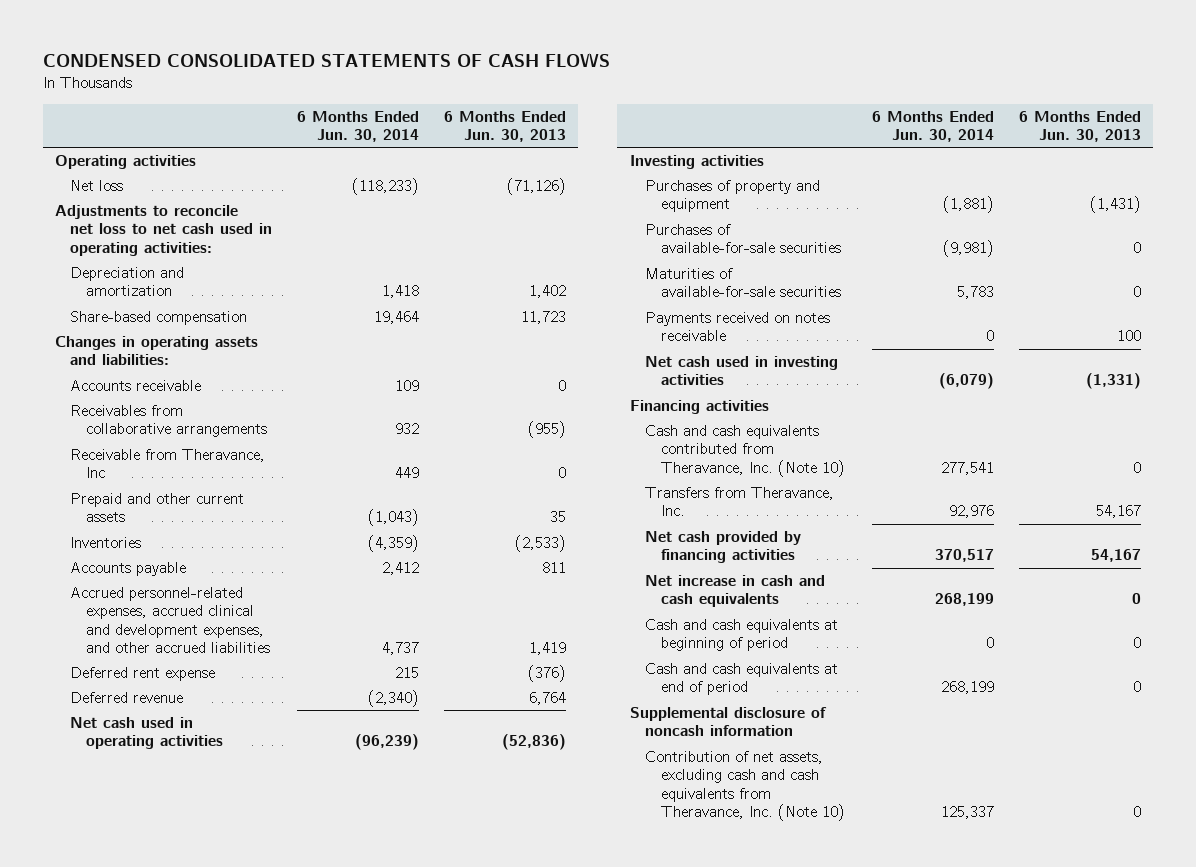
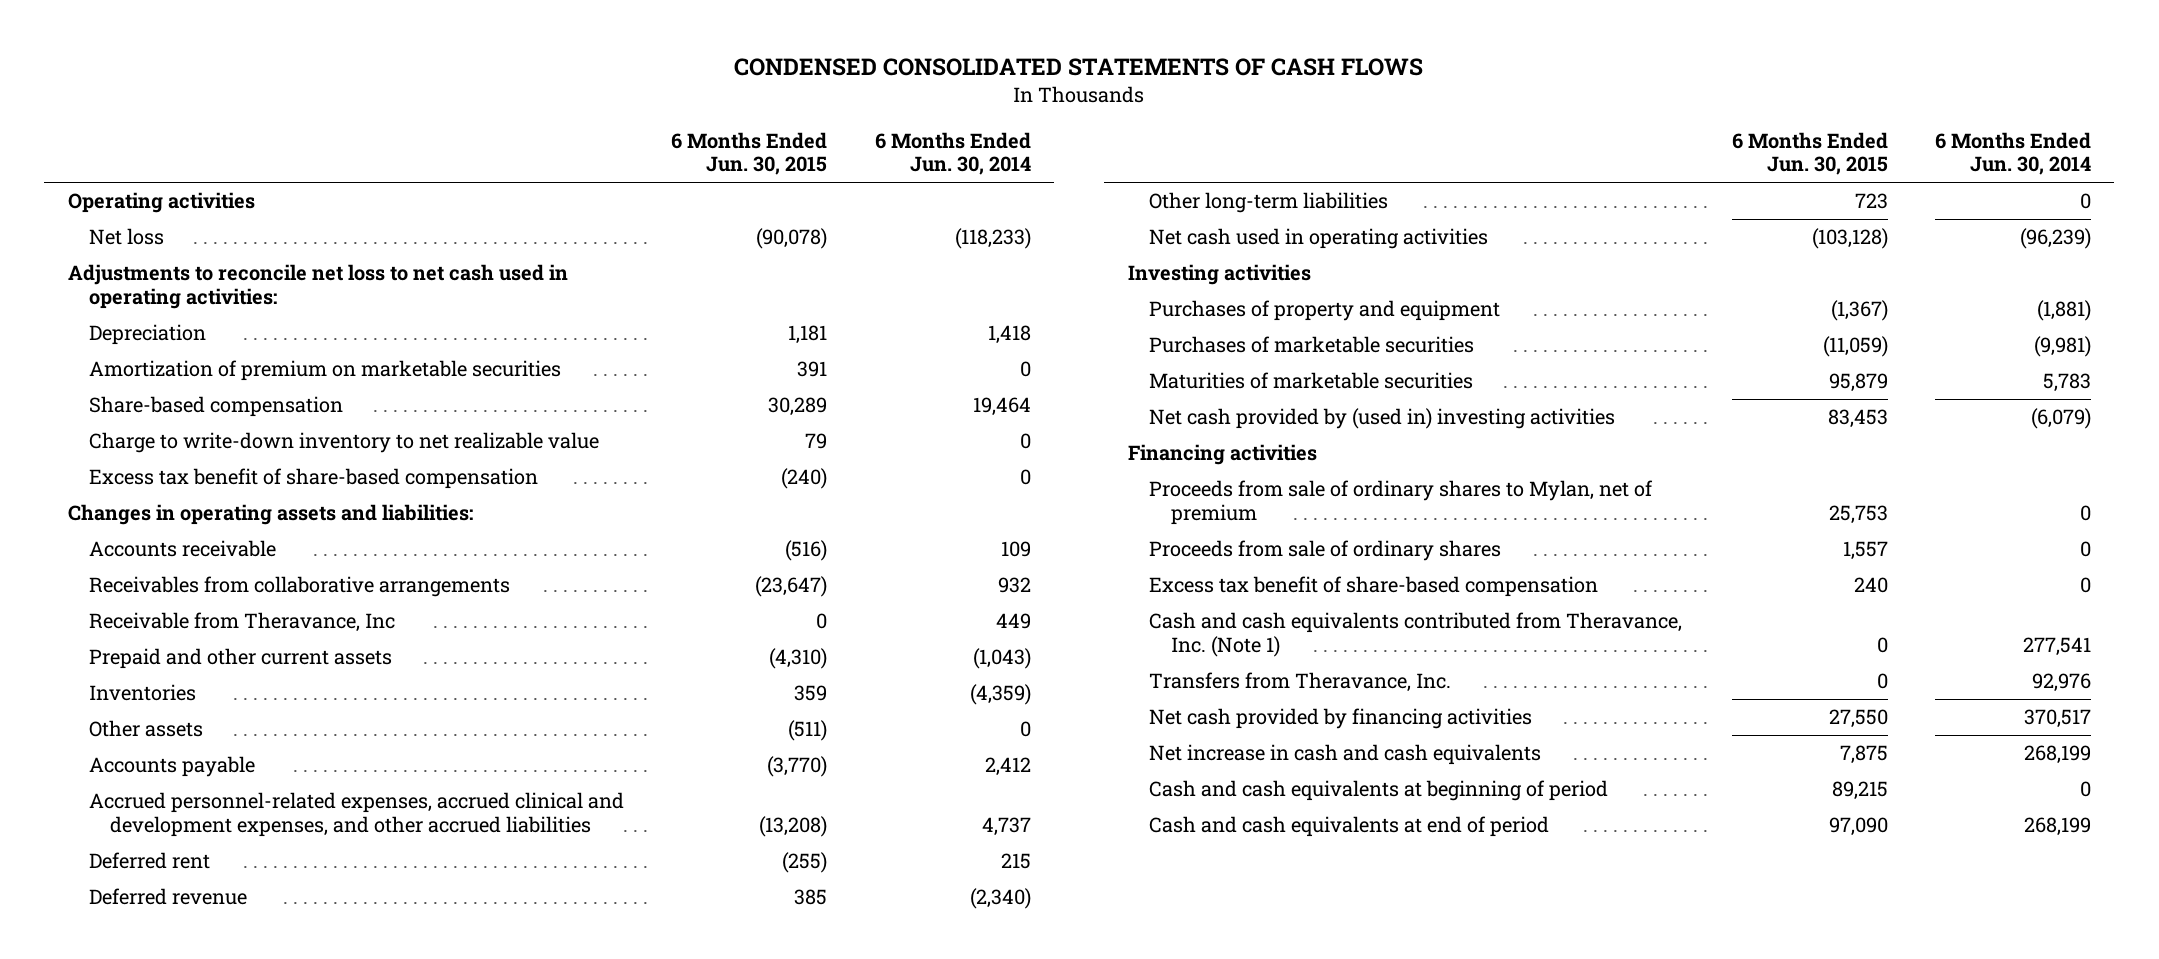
- | 6 Months Ended Jun. 30, 2014 | 6 Months Ended Jun. 30, 2013
+ | 6 Months Ended Jun. 30, 2015 | 6 Months Ended Jun. 30, 2014
- Depreciation and amortization | 1,418 | 1,402
+ Depreciation | 1,181 | 1,418
+ Amortization of premium on marketable securities | 391 | 0
+ Charge to write-down inventory to net realizable value | 79 | 0
+ Excess tax benefit of share-based compensation | (240) | 0
+ Other assets | (511) | 0
- Deferred rent expense | 215 | (376)
+ Deferred rent | (255) | 215
+ Other long-term liabilities | 723 | 0
- Purchases of available-for-sale securities | (9,981) | 0
- Maturities of available-for-sale securities | 5,783 | 0
- Payments received on notes receivable | 0 | 100
- Net cash used in investing activities | (6,079) | (1,331)
+ Purchases of marketable securities | (11,059) | (9,981)
+ Maturities of marketable securities | 95,879 | 5,783
+ Net cash provided by (used in) investing activities | 83,453 | (6,079)
- Cash and cash equivalents contributed from Theravance, Inc. (Note 10) | 277,541 | 0
+ Proceeds from sale of ordinary shares to Mylan, net of premium | 25,753 | 0
+ Proceeds from sale of ordinary shares | 1,557 | 0
+ Excess tax benefit of share-based compensation | 240 | 0
+ Cash and cash equivalents contributed from Theravance, Inc. (Note 1) | 0 | 277,541
- Supplemental disclosure of noncash information
- Contribution of net assets, excluding cash and cash equivalents from Theravance, Inc. (Note 10) | 125,337 | 0

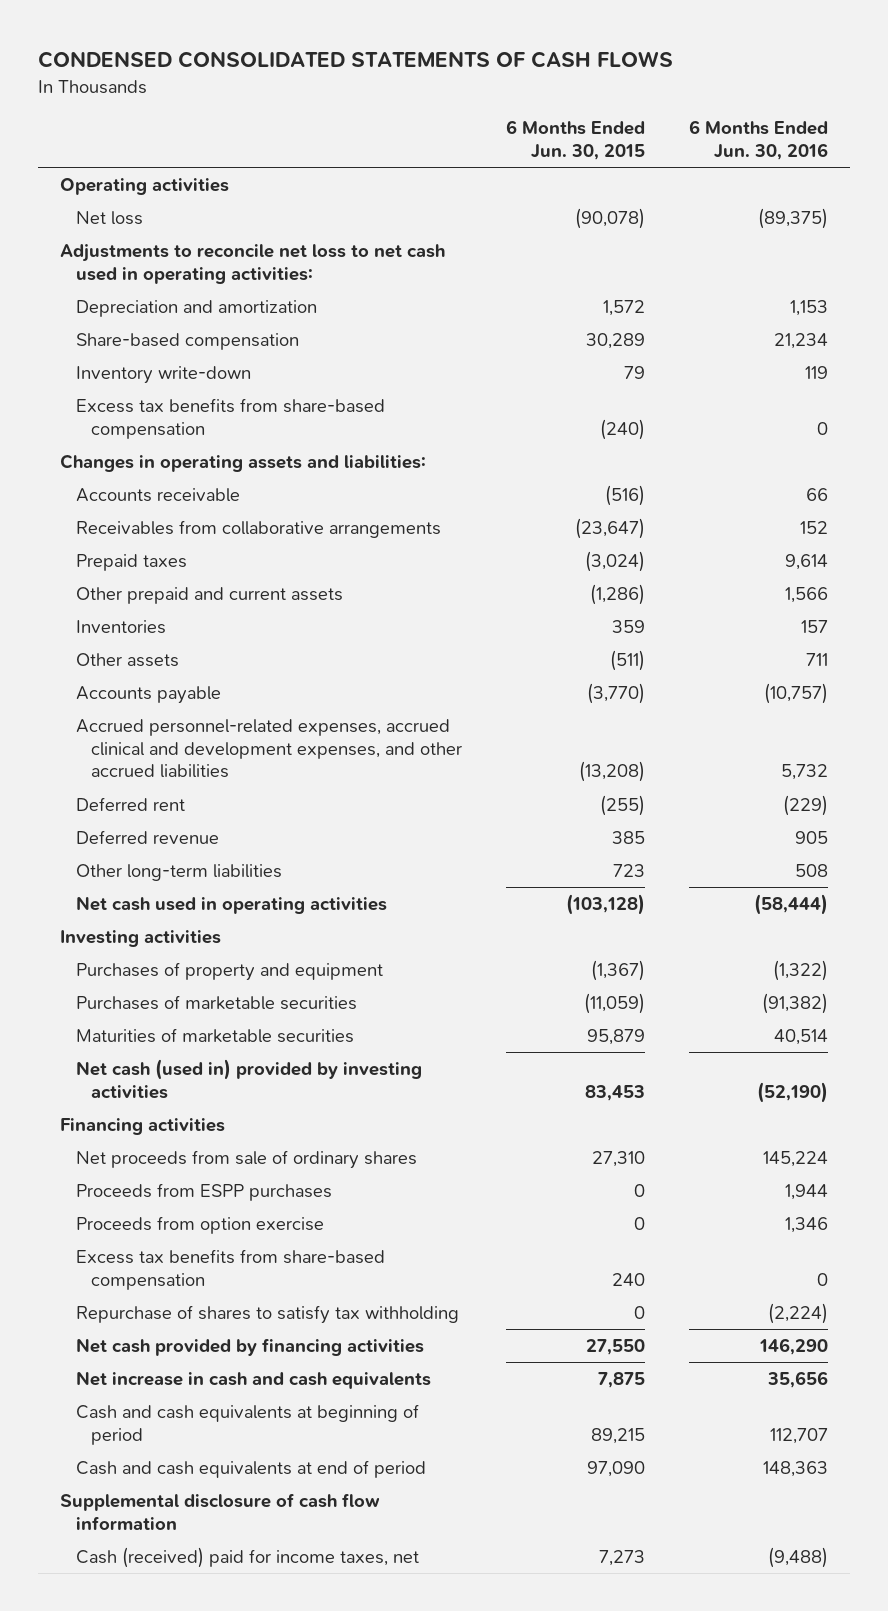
- | 6 Months Ended Jun. 30, 2015 | 6 Months Ended Jun. 30, 2014
+ | 6 Months Ended Jun. 30, 2015 | 6 Months Ended Jun. 30, 2016
- Depreciation | 1,181 | 1,418
- Amortization of premium on marketable securities | 391 | 0
+ Depreciation and amortization | 1,572 | 1,153
- Charge to write-down inventory to net realizable value | 79 | 0
- Excess tax benefit of share-based compensation | (240) | 0
+ Inventory write-down | 79 | 119
+ Excess tax benefits from share-based compensation | (240) | 0
- Receivable from Theravance, Inc | 0 | 449
- Prepaid and other current assets | (4,310) | (1,043)
+ Prepaid taxes | (3,024) | 9,614
+ Other prepaid and current assets | (1,286) | 1,566
- Net cash provided by (used in) investing activities | 83,453 | (6,079)
+ Net cash (used in) provided by investing activities | 83,453 | (52,190)
- Proceeds from sale of ordinary shares to Mylan, net of premium | 25,753 | 0
- Proceeds from sale of ordinary shares | 1,557 | 0
- Excess tax benefit of share-based compensation | 240 | 0
- Cash and cash equivalents contributed from Theravance, Inc. (Note 1) | 0 | 277,541
- Transfers from Theravance, Inc. | 0 | 92,976
+ Net proceeds from sale of ordinary shares | 27,310 | 145,224
+ Proceeds from ESPP purchases | 0 | 1,944
+ Proceeds from option exercise | 0 | 1,346
+ Excess tax benefits from share-based compensation | 240 | 0
+ Repurchase of shares to satisfy tax withholding | 0 | (2,224)
+ Supplemental disclosure of cash flow information
+ Cash (received) paid for income taxes, net | 7,273 | (9,488)

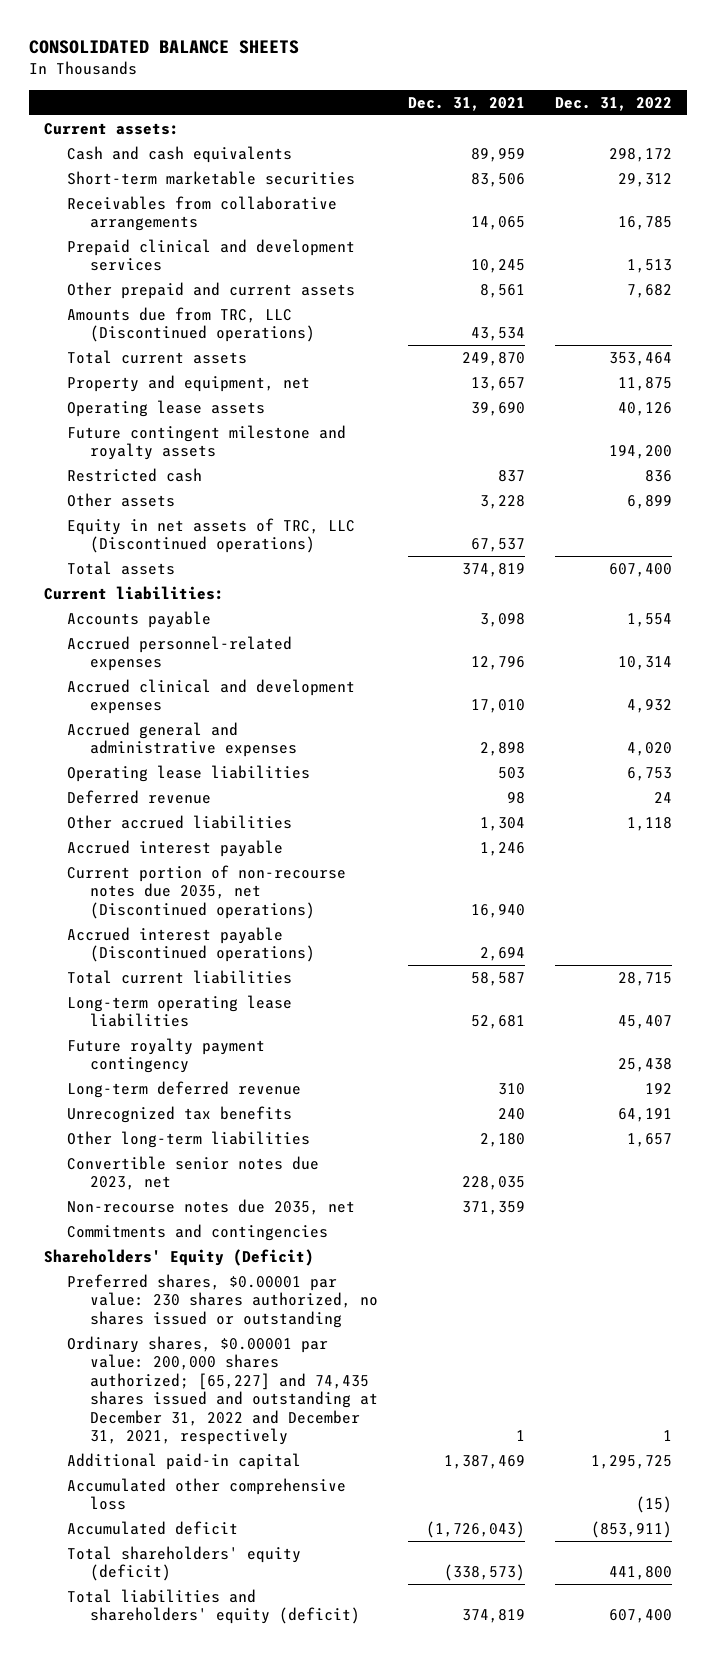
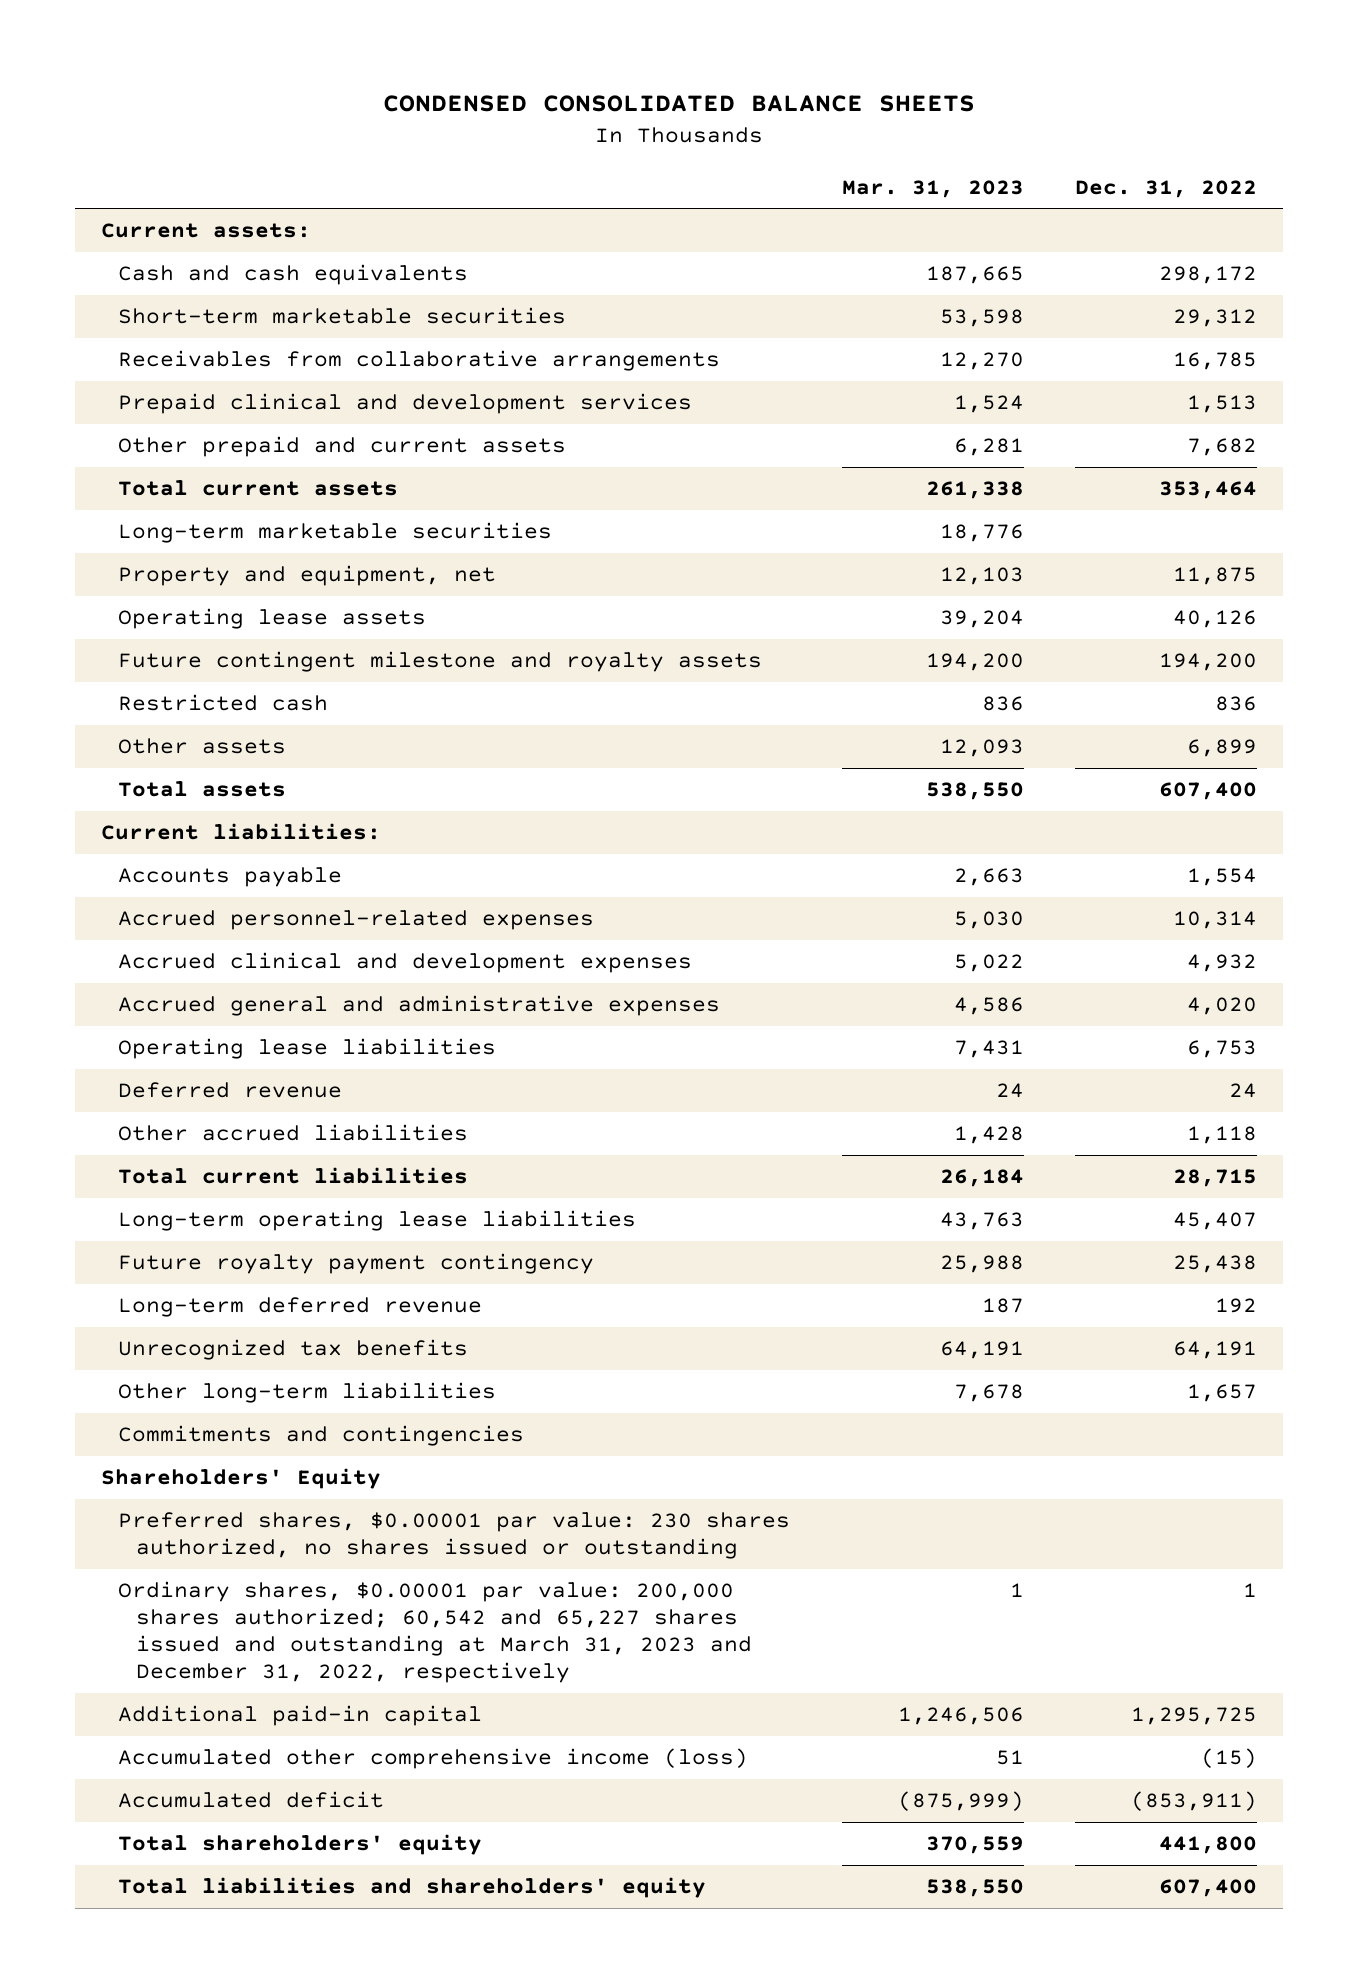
- CONSOLIDATED BALANCE SHEETS
+ CONDENSED CONSOLIDATED BALANCE SHEETS
- | Dec. 31, 2021 | Dec. 31, 2022
+ | Mar. 31, 2023 | Dec. 31, 2022
- Amounts due from TRC, LLC (Discontinued operations) | 43,534 |
+ Long-term marketable securities | 18,776 |
- Equity in net assets of TRC, LLC (Discontinued operations) | 67,537 |
- Accrued interest payable | 1,246 |
- Current portion of non-recourse notes due 2035, net (Discontinued operations) | 16,940 |
- Accrued interest payable (Discontinued operations) | 2,694 |
- Convertible senior notes due 2023, net | 228,035 |
- Non-recourse notes due 2035, net | 371,359 |
- Shareholders' Equity (Deficit)
+ Shareholders' Equity
- Ordinary shares, $0.00001 par value: 200,000 shares authorized; [65,227] and 74,435 shares issued and outstanding at December 31, 2022 and December 31, 2021, respectively | 1 | 1
+ Ordinary shares, $0.00001 par value: 200,000 shares authorized; 60,542 and 65,227 shares issued and outstanding at March 31, 2023 and December 31, 2022, respectively | 1 | 1
- Accumulated other comprehensive loss | | (15)
+ Accumulated other comprehensive income (loss) | 51 | (15)
- Total shareholders' equity (deficit) | (338,573) | 441,800
- Total liabilities and shareholders' equity (deficit) | 374,819 | 607,400
+ Total shareholders' equity | 370,559 | 441,800
+ Total liabilities and shareholders' equity | 538,550 | 607,400

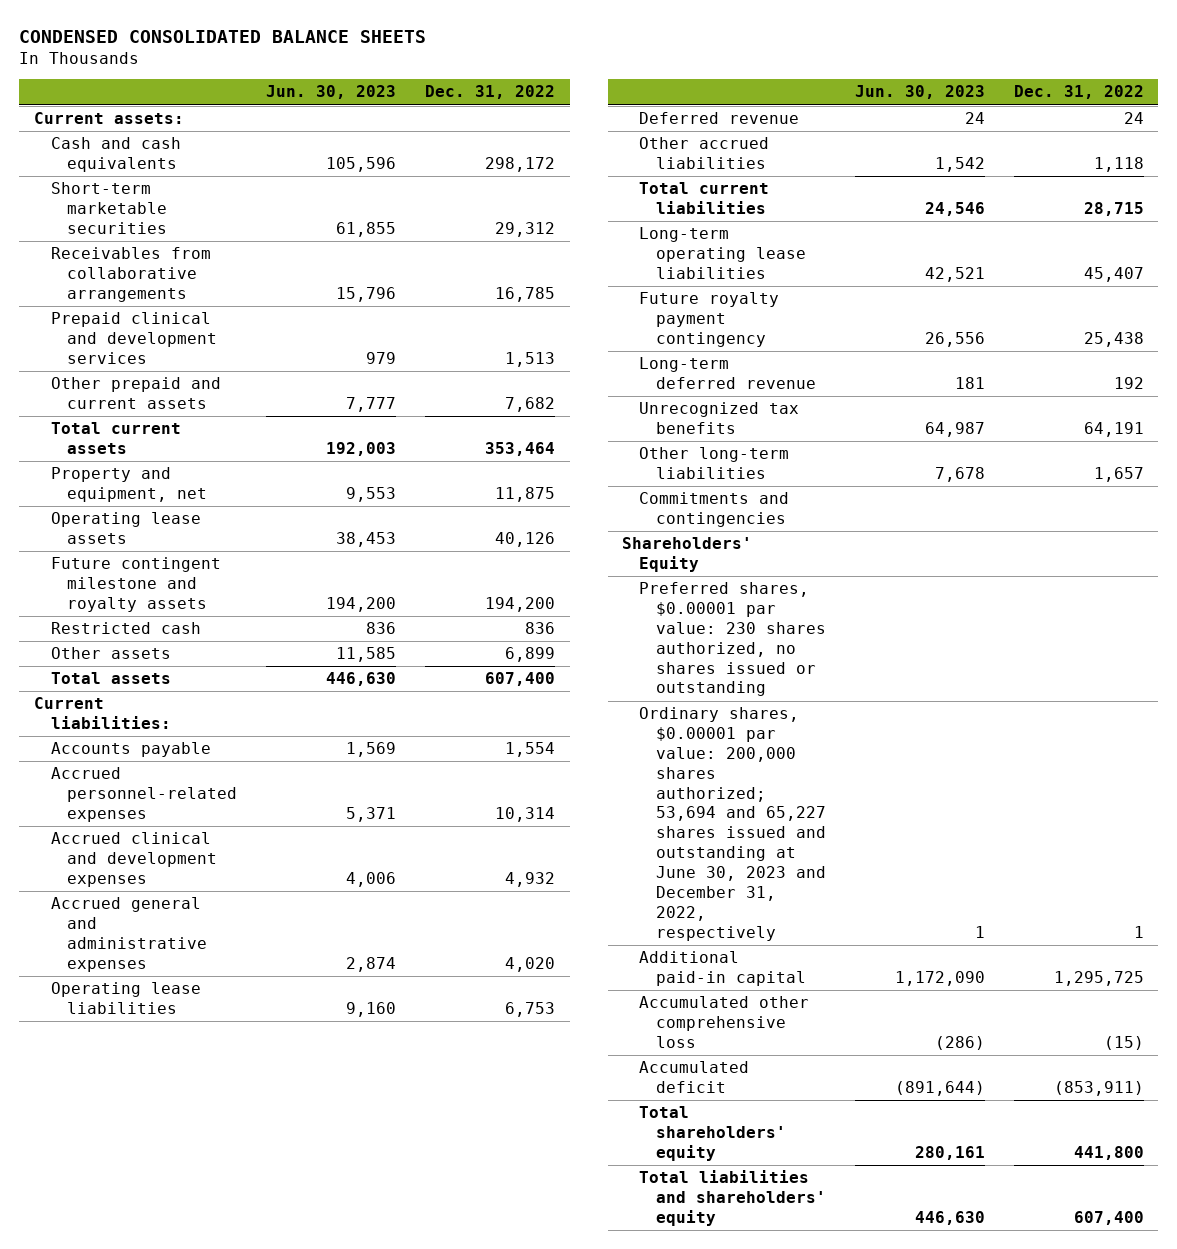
- | Mar. 31, 2023 | Dec. 31, 2022
+ | Jun. 30, 2023 | Dec. 31, 2022
- Long-term marketable securities | 18,776 |
- Ordinary shares, $0.00001 par value: 200,000 shares authorized; 60,542 and 65,227 shares issued and outstanding at March 31, 2023 and December 31, 2022, respectively | 1 | 1
+ Ordinary shares, $0.00001 par value: 200,000 shares authorized; 53,694 and 65,227 shares issued and outstanding at June 30, 2023 and December 31, 2022, respectively | 1 | 1
- Accumulated other comprehensive income (loss) | 51 | (15)
+ Accumulated other comprehensive loss | (286) | (15)

